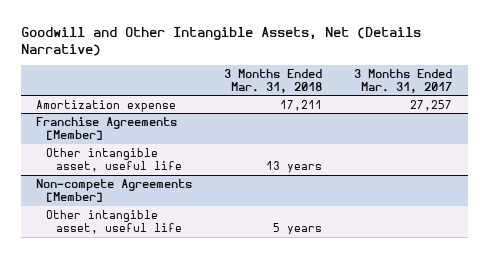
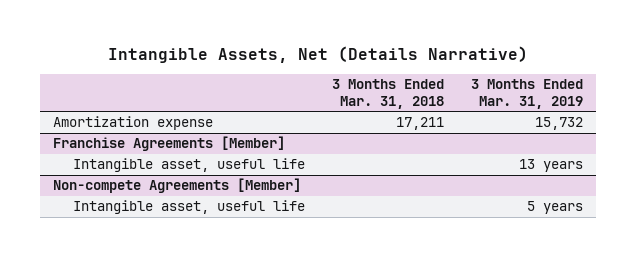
- Goodwill and Other Intangible Assets, Net (Details Narrative)
+ Intangible Assets, Net (Details Narrative)
- | 3 Months Ended Mar. 31, 2018 | 3 Months Ended Mar. 31, 2017
+ | 3 Months Ended Mar. 31, 2018 | 3 Months Ended Mar. 31, 2019
@ Franchise Agreements [Member]
- Other intangible asset, useful life | 13 years |
+ Intangible asset, useful life | | 13 years
@ Non-compete Agreements [Member]
- Other intangible asset, useful life | 5 years |
+ Intangible asset, useful life | | 5 years

